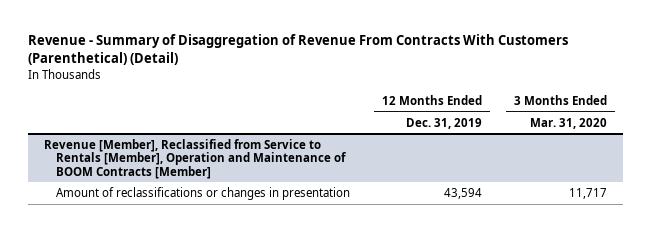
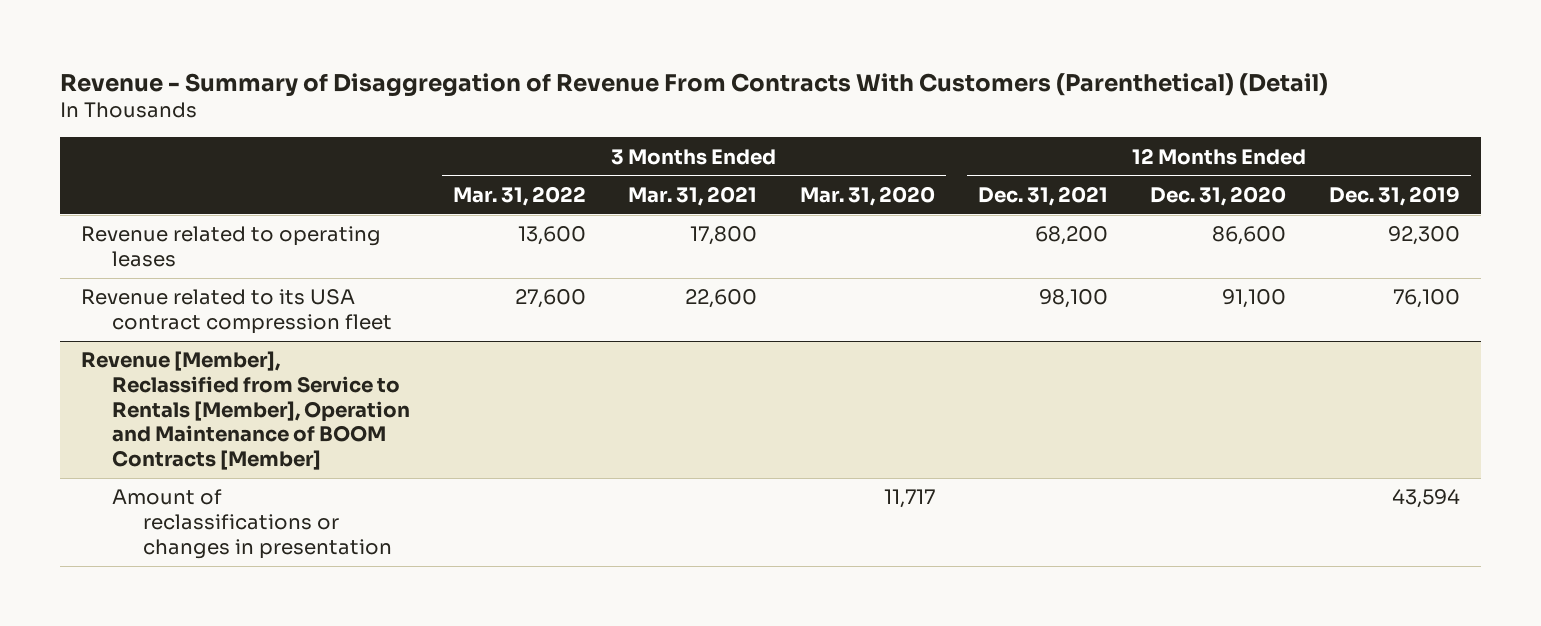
- | 12 Months Ended Dec. 31, 2019 | 3 Months Ended Mar. 31, 2020
+ | 3 Months Ended Mar. 31, 2022 | 3 Months Ended Mar. 31, 2021 | 3 Months Ended Mar. 31, 2020 | 12 Months Ended Dec. 31, 2021 | 12 Months Ended Dec. 31, 2020 | 12 Months Ended Dec. 31, 2019
+ Revenue related to operating leases | 13,600 | 17,800 | | 68,200 | 86,600 | 92,300
+ Revenue related to its USA contract compression fleet | 27,600 | 22,600 | | 98,100 | 91,100 | 76,100

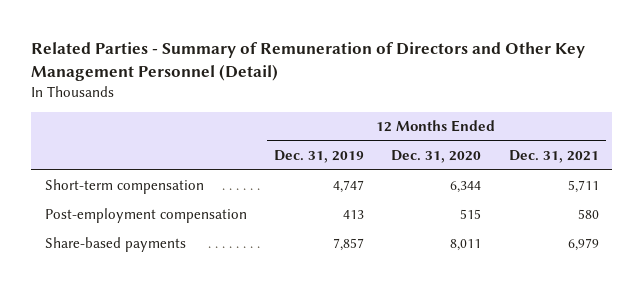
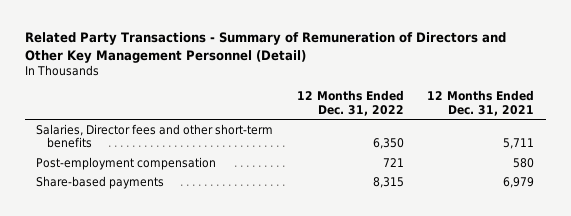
- Related Parties - Summary of Remuneration of Directors and Other Key Management Personnel (Detail)
+ Related Party Transactions - Summary of Remuneration of Directors and Other Key Management Personnel (Detail)
- | 12 Months Ended Dec. 31, 2019 | 12 Months Ended Dec. 31, 2020 | 12 Months Ended Dec. 31, 2021
+ | 12 Months Ended Dec. 31, 2022 | 12 Months Ended Dec. 31, 2021
- Short-term compensation | 4,747 | 6,344 | 5,711
+ Salaries, Director fees and other short-term benefits | 6,350 | 5,711

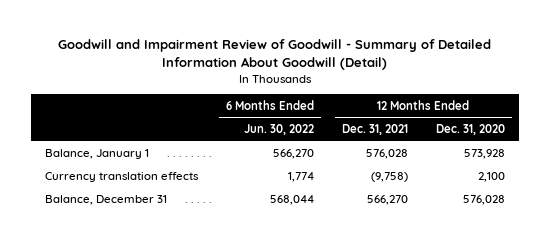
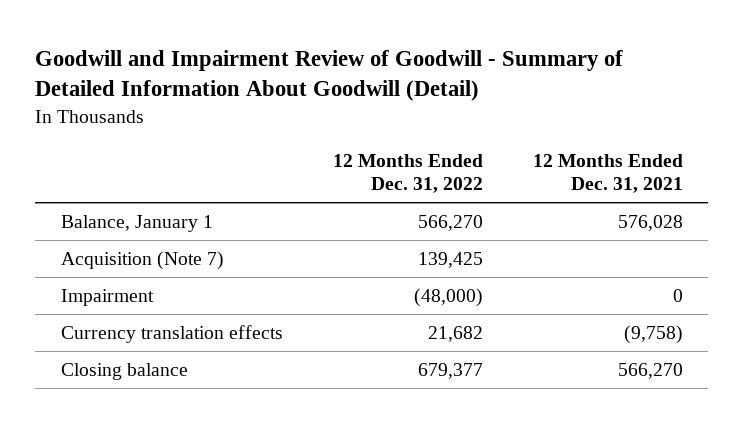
- | 6 Months Ended Jun. 30, 2022 | 12 Months Ended Dec. 31, 2021 | 12 Months Ended Dec. 31, 2020
+ | 12 Months Ended Dec. 31, 2022 | 12 Months Ended Dec. 31, 2021
+ Acquisition (Note 7) | 139,425 |
+ Impairment | (48,000) | 0
- Balance, December 31 | 568,044 | 566,270 | 576,028
+ Closing balance | 679,377 | 566,270

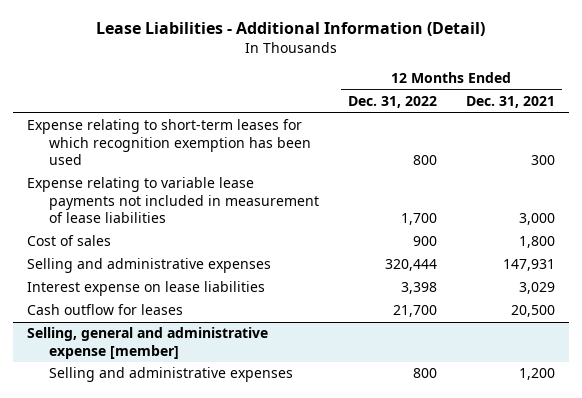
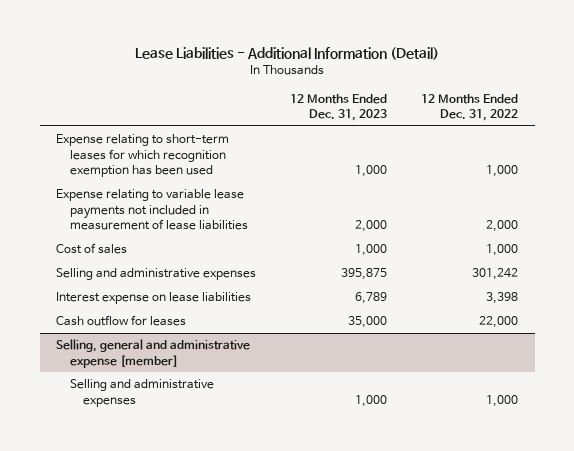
- | 12 Months Ended Dec. 31, 2022 | 12 Months Ended Dec. 31, 2021
+ | 12 Months Ended Dec. 31, 2023 | 12 Months Ended Dec. 31, 2022
- Expense relating to short-term leases for which recognition exemption has been used | 800 | 300
- Expense relating to variable lease payments not included in measurement of lease liabilities | 1,700 | 3,000
- Cost of sales | 900 | 1,800
- Selling and administrative expenses | 320,444 | 147,931
+ Expense relating to short-term leases for which recognition exemption has been used | 1,000 | 1,000
+ Expense relating to variable lease payments not included in measurement of lease liabilities | 2,000 | 2,000
+ Cost of sales | 1,000 | 1,000
+ Selling and administrative expenses | 395,875 | 301,242
- Cash outflow for leases | 21,700 | 20,500
+ Cash outflow for leases | 35,000 | 22,000
@ Selling, general and administrative expense [member]
- Selling and administrative expenses | 800 | 1,200
+ Selling and administrative expenses | 1,000 | 1,000

